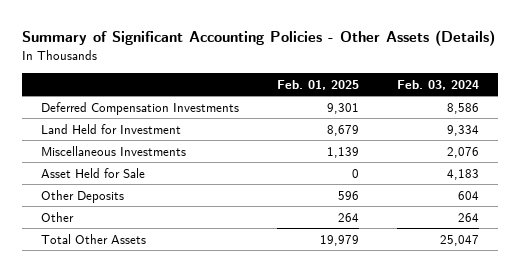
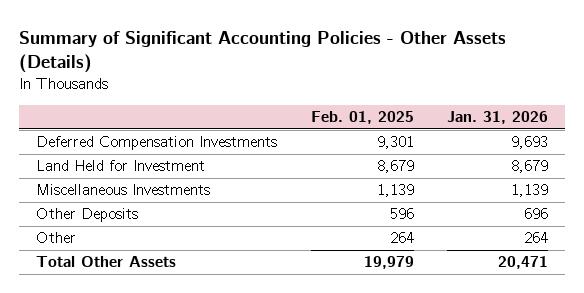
- | Feb. 01, 2025 | Feb. 03, 2024
+ | Feb. 01, 2025 | Jan. 31, 2026
- Asset Held for Sale | 0 | 4,183

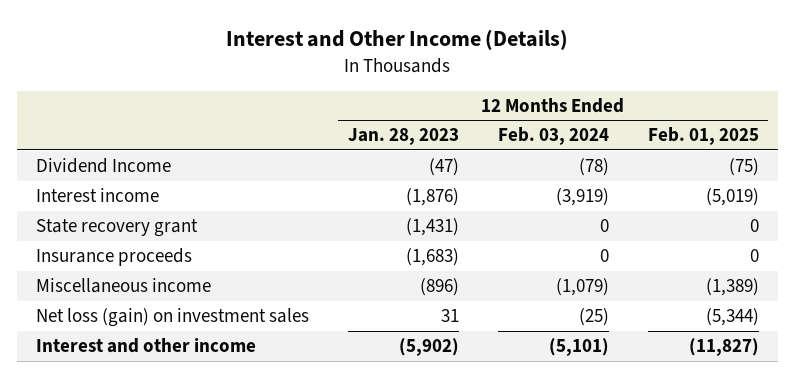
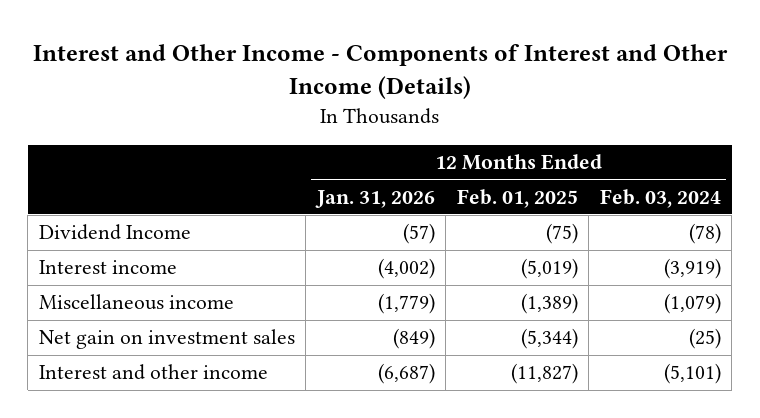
- Interest and Other Income (Details)
+ Interest and Other Income - Components of Interest and Other Income (Details)
- | 12 Months Ended Jan. 28, 2023 | 12 Months Ended Feb. 03, 2024 | 12 Months Ended Feb. 01, 2025
+ | 12 Months Ended Jan. 31, 2026 | 12 Months Ended Feb. 01, 2025 | 12 Months Ended Feb. 03, 2024
- State recovery grant | (1,431) | 0 | 0
- Insurance proceeds | (1,683) | 0 | 0
- Net loss (gain) on investment sales | 31 | (25) | (5,344)
+ Net gain on investment sales | (849) | (5,344) | (25)

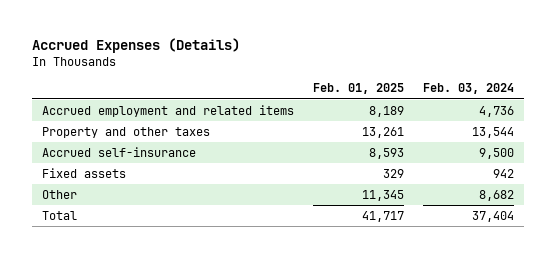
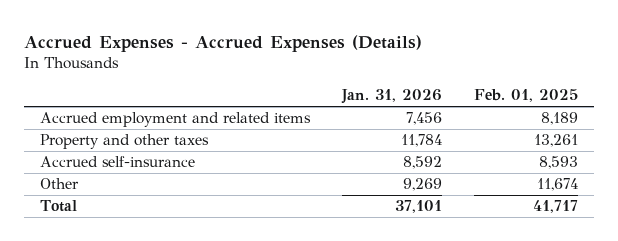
- Accrued Expenses (Details)
+ Accrued Expenses - Accrued Expenses (Details)
- | Feb. 01, 2025 | Feb. 03, 2024
+ | Jan. 31, 2026 | Feb. 01, 2025
- Fixed assets | 329 | 942
- Other | 11,345 | 8,682
+ Other | 9,269 | 11,674

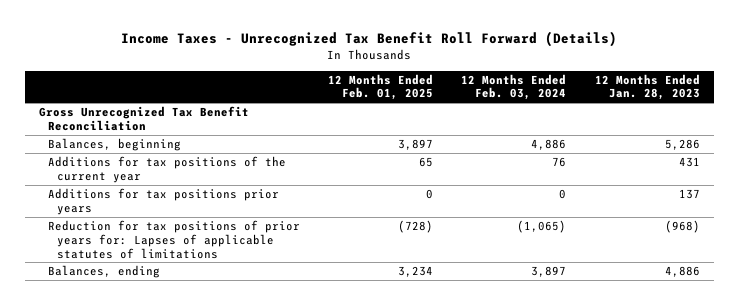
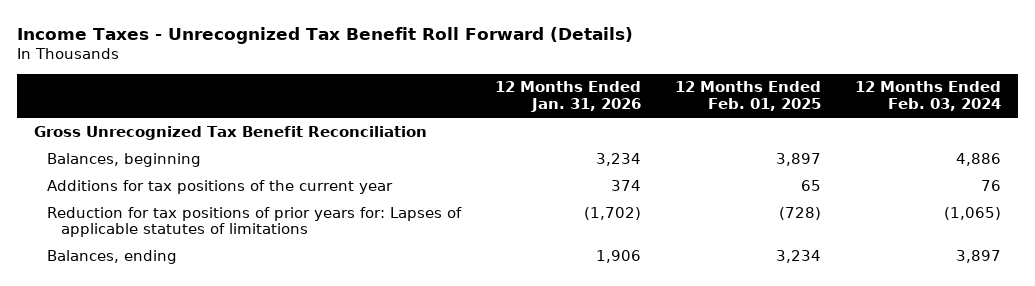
- | 12 Months Ended Feb. 01, 2025 | 12 Months Ended Feb. 03, 2024 | 12 Months Ended Jan. 28, 2023
+ | 12 Months Ended Jan. 31, 2026 | 12 Months Ended Feb. 01, 2025 | 12 Months Ended Feb. 03, 2024
- Additions for tax positions prior years | 0 | 0 | 137

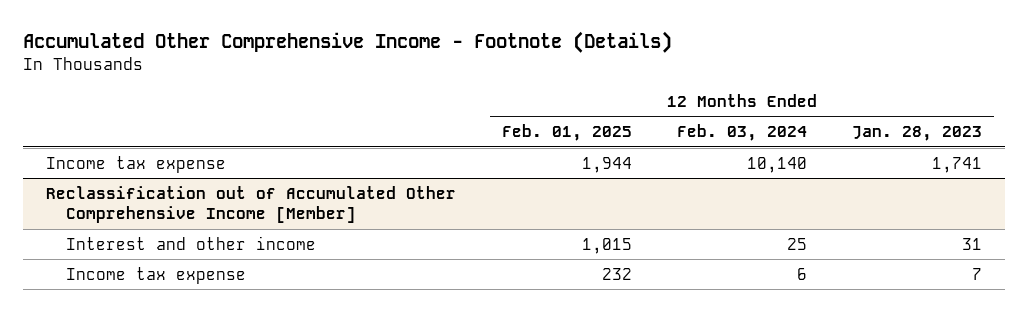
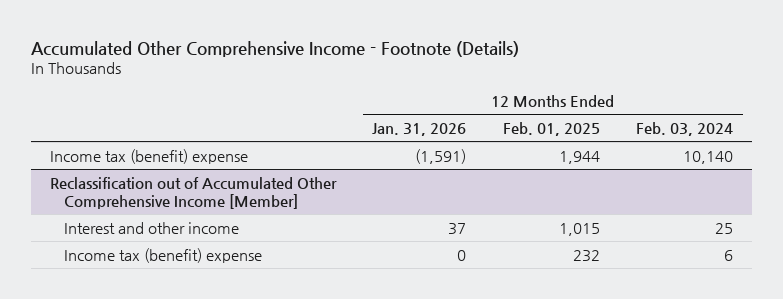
- | 12 Months Ended Feb. 01, 2025 | 12 Months Ended Feb. 03, 2024 | 12 Months Ended Jan. 28, 2023
+ | 12 Months Ended Jan. 31, 2026 | 12 Months Ended Feb. 01, 2025 | 12 Months Ended Feb. 03, 2024
- Income tax expense | 1,944 | 10,140 | 1,741
+ Income tax (benefit) expense | (1,591) | 1,944 | 10,140
@ Reclassification out of Accumulated Other Comprehensive Income [Member]
- Income tax expense | 232 | 6 | 7
+ Income tax (benefit) expense | 0 | 232 | 6

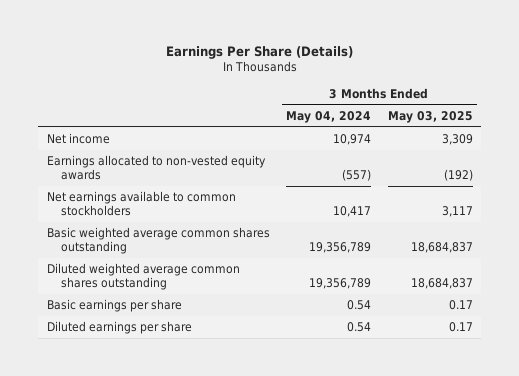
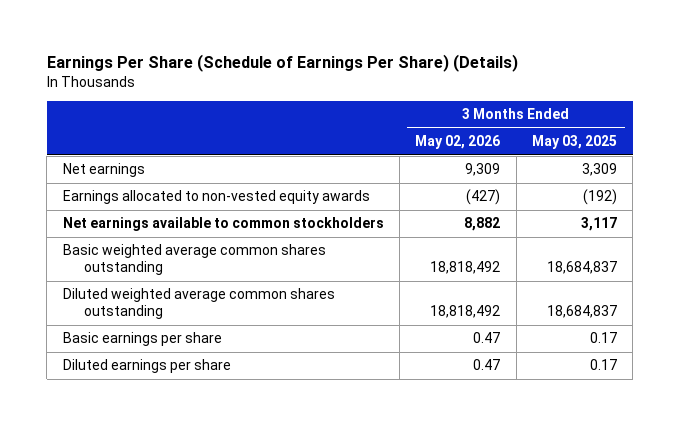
- Earnings Per Share (Details)
+ Earnings Per Share (Schedule of Earnings Per Share) (Details)
- | 3 Months Ended May 04, 2024 | 3 Months Ended May 03, 2025
+ | 3 Months Ended May 02, 2026 | 3 Months Ended May 03, 2025
- Net income | 10,974 | 3,309
+ Net earnings | 9,309 | 3,309

